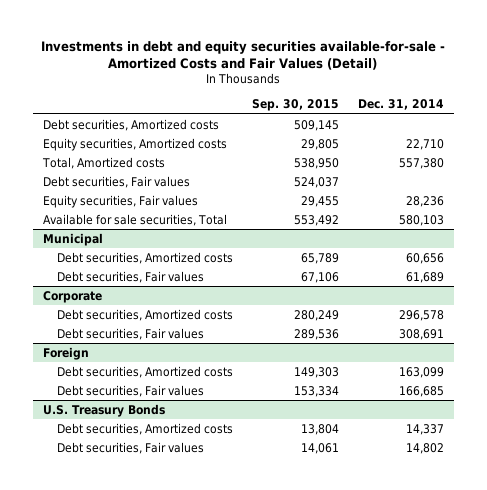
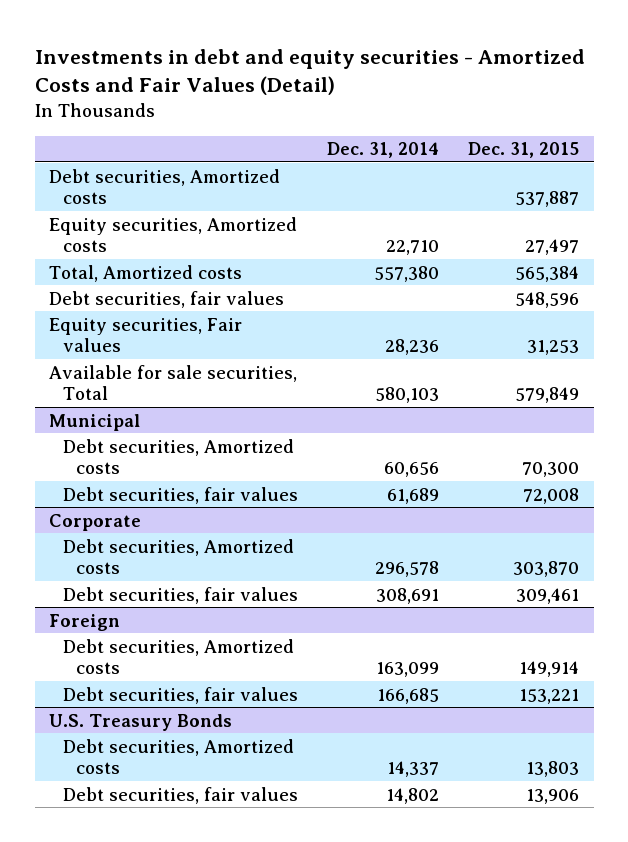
- Investments in debt and equity securities available-for-sale - Amortized Costs and Fair Values (Detail)
+ Investments in debt and equity securities - Amortized Costs and Fair Values (Detail)
- | Sep. 30, 2015 | Dec. 31, 2014
+ | Dec. 31, 2014 | Dec. 31, 2015
- Debt securities, Fair values | 524,037 |
+ Debt securities, fair values | | 548,596
@ Municipal
- Debt securities, Fair values | 67,106 | 61,689
+ Debt securities, fair values | 61,689 | 72,008
@ Corporate
- Debt securities, Fair values | 289,536 | 308,691
+ Debt securities, fair values | 308,691 | 309,461
@ Foreign
- Debt securities, Fair values | 153,334 | 166,685
+ Debt securities, fair values | 166,685 | 153,221
@ U.S. Treasury Bonds
- Debt securities, Fair values | 14,061 | 14,802
+ Debt securities, fair values | 14,802 | 13,906

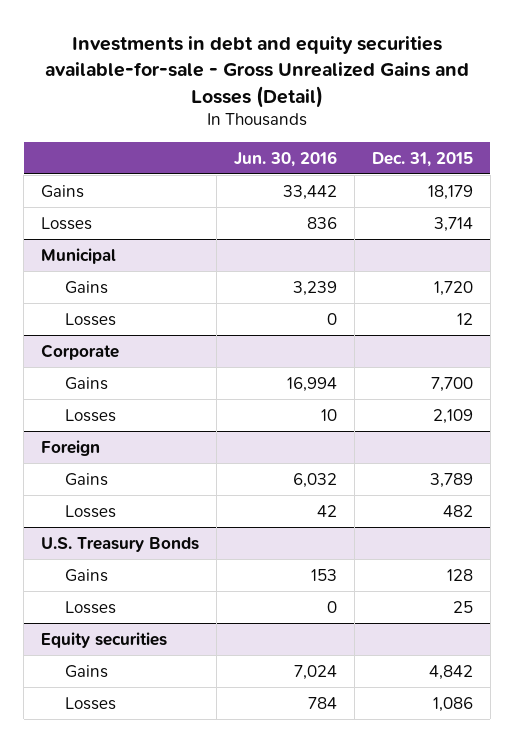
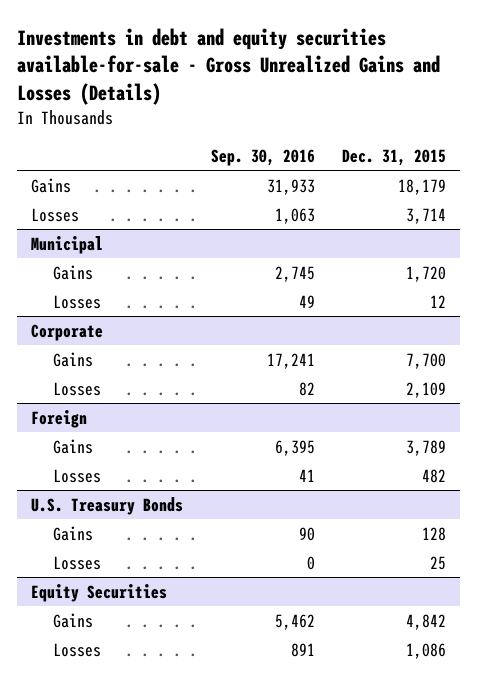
- Investments in debt and equity securities available-for-sale - Gross Unrealized Gains and Losses (Detail)
+ Investments in debt and equity securities available-for-sale - Gross Unrealized Gains and Losses (Details)
- | Jun. 30, 2016 | Dec. 31, 2015
+ | Sep. 30, 2016 | Dec. 31, 2015
- Equity securities
+ Equity Securities

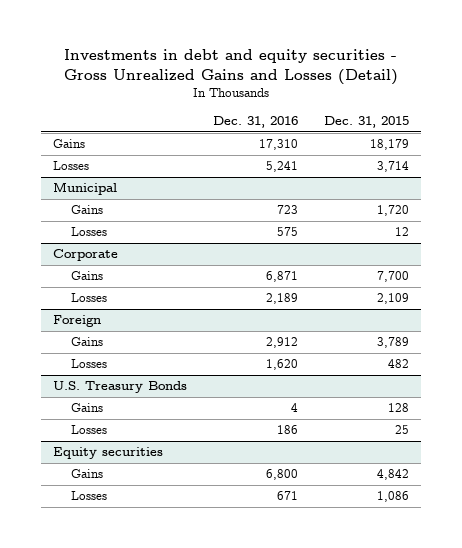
- Investments in debt and equity securities available-for-sale - Gross Unrealized Gains and Losses (Details)
+ Investments in debt and equity securities - Gross Unrealized Gains and Losses (Detail)
- | Sep. 30, 2016 | Dec. 31, 2015
+ | Dec. 31, 2016 | Dec. 31, 2015
- Equity Securities
+ Equity securities

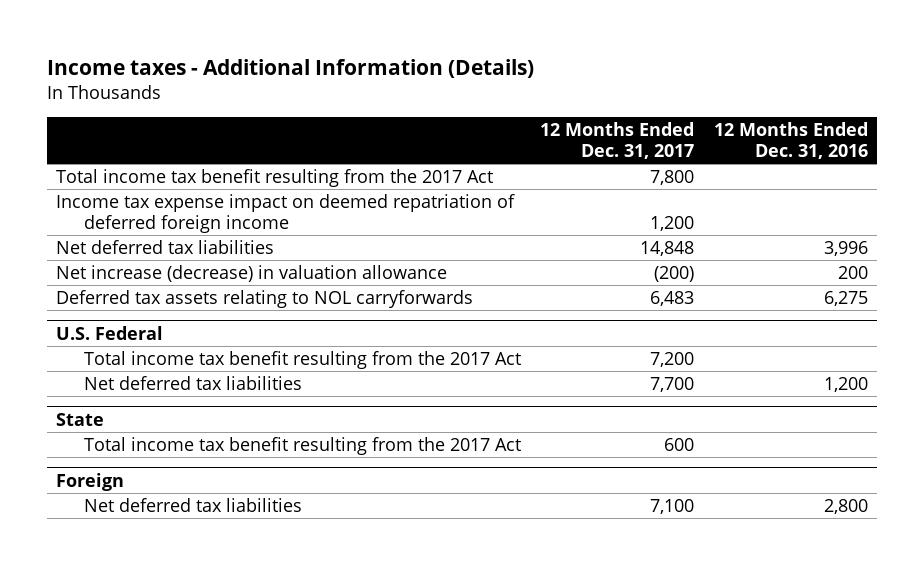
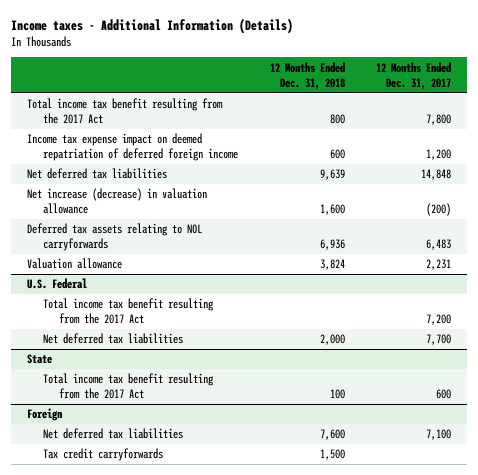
- | 12 Months Ended Dec. 31, 2017 | 12 Months Ended Dec. 31, 2016
+ | 12 Months Ended Dec. 31, 2018 | 12 Months Ended Dec. 31, 2017
+ Valuation allowance | 3,824 | 2,231
@ Foreign
+ Tax credit carryforwards | 1,500 |

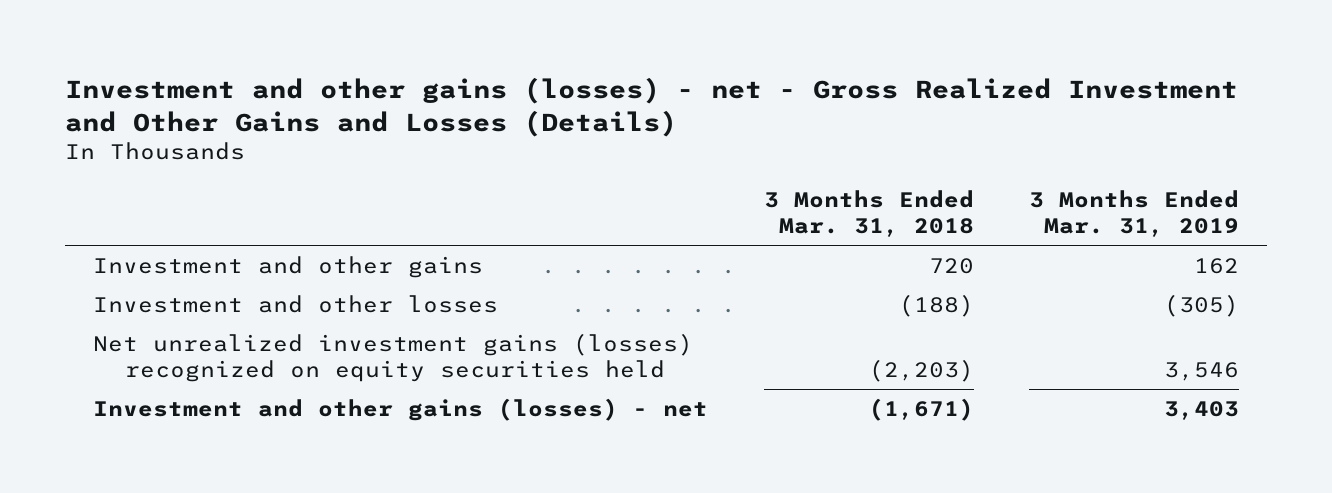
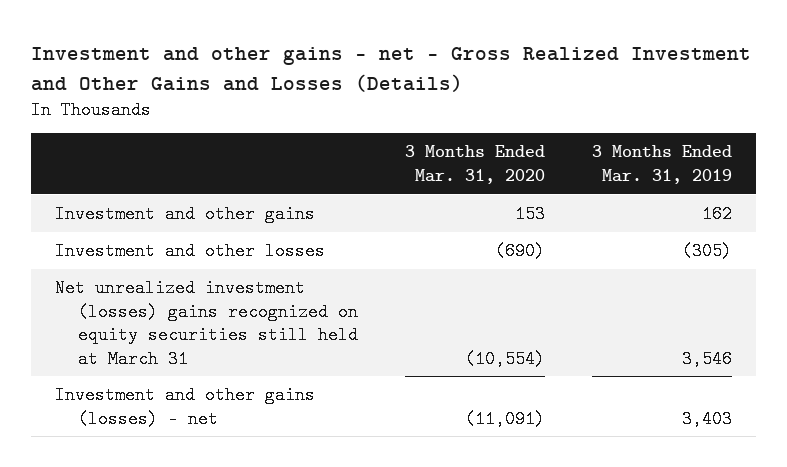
- Investment and other gains (losses) - net - Gross Realized Investment and Other Gains and Losses (Details)
+ Investment and other gains - net - Gross Realized Investment and Other Gains and Losses (Details)
- | 3 Months Ended Mar. 31, 2018 | 3 Months Ended Mar. 31, 2019
+ | 3 Months Ended Mar. 31, 2020 | 3 Months Ended Mar. 31, 2019
- Net unrealized investment gains (losses) recognized on equity securities held | (2,203) | 3,546
+ Net unrealized investment (losses) gains recognized on equity securities still held at March 31 | (10,554) | 3,546

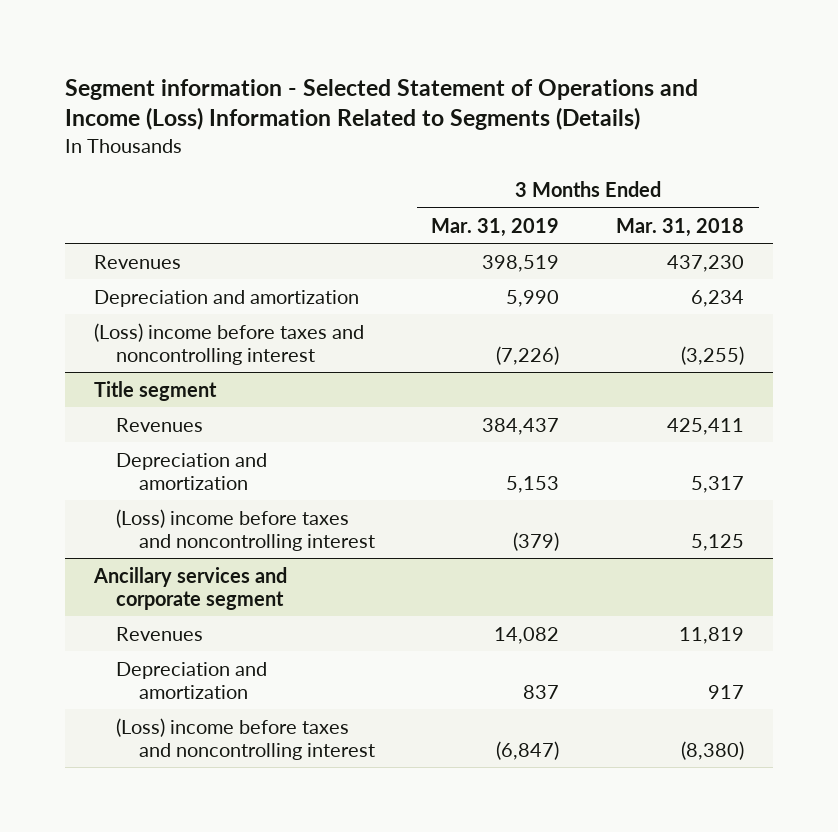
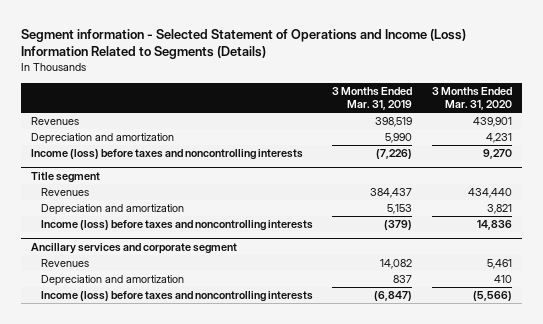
- | 3 Months Ended Mar. 31, 2019 | 3 Months Ended Mar. 31, 2018
+ | 3 Months Ended Mar. 31, 2019 | 3 Months Ended Mar. 31, 2020
- (Loss) income before taxes and noncontrolling interest | (7,226) | (3,255)
+ Income (loss) before taxes and noncontrolling interests | (7,226) | 9,270
@ Title segment
- (Loss) income before taxes and noncontrolling interest | (379) | 5,125
+ Income (loss) before taxes and noncontrolling interests | (379) | 14,836
@ Ancillary services and corporate segment
- (Loss) income before taxes and noncontrolling interest | (6,847) | (8,380)
+ Income (loss) before taxes and noncontrolling interests | (6,847) | (5,566)

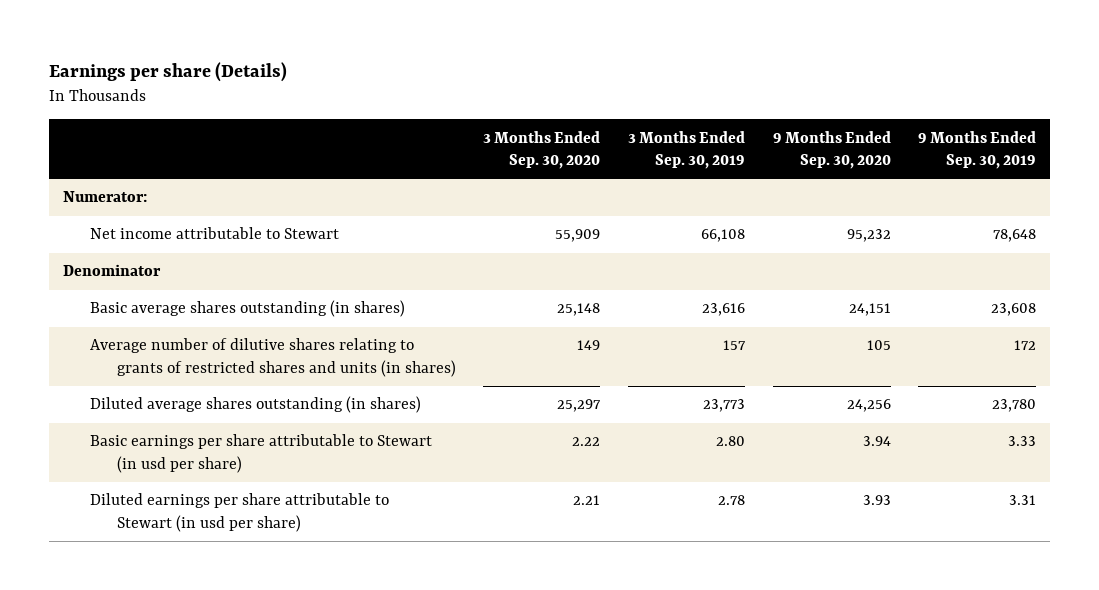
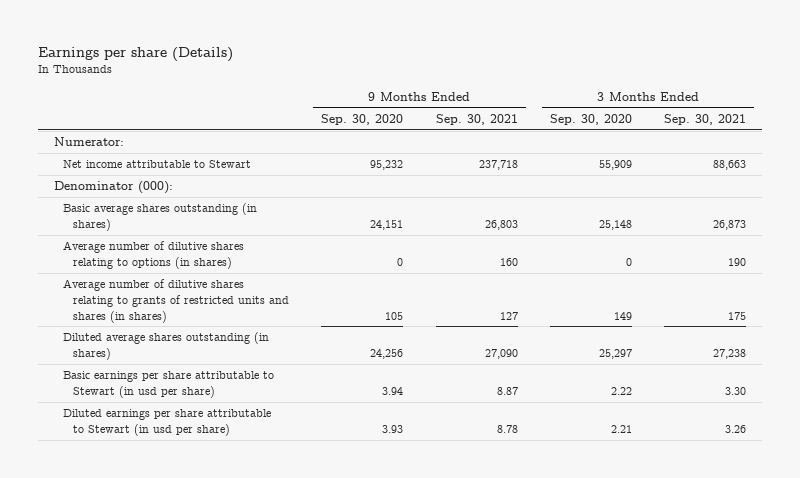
- | 3 Months Ended Sep. 30, 2020 | 3 Months Ended Sep. 30, 2019 | 9 Months Ended Sep. 30, 2020 | 9 Months Ended Sep. 30, 2019
+ | 9 Months Ended Sep. 30, 2020 | 9 Months Ended Sep. 30, 2021 | 3 Months Ended Sep. 30, 2020 | 3 Months Ended Sep. 30, 2021
- Denominator
+ Denominator (000):
- Average number of dilutive shares relating to grants of restricted shares and units (in shares) | 149 | 157 | 105 | 172
+ Average number of dilutive shares relating to options (in shares) | 0 | 160 | 0 | 190
+ Average number of dilutive shares relating to grants of restricted units and shares (in shares) | 105 | 127 | 149 | 175

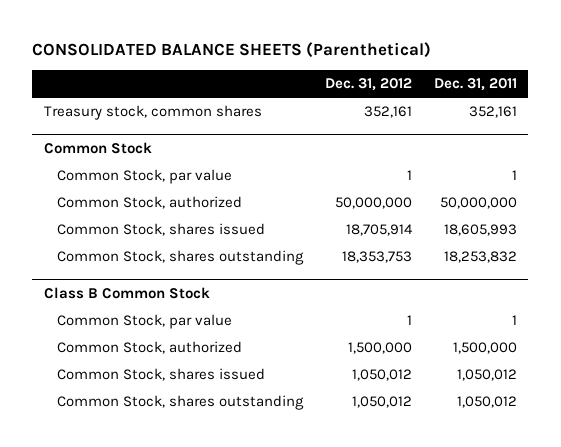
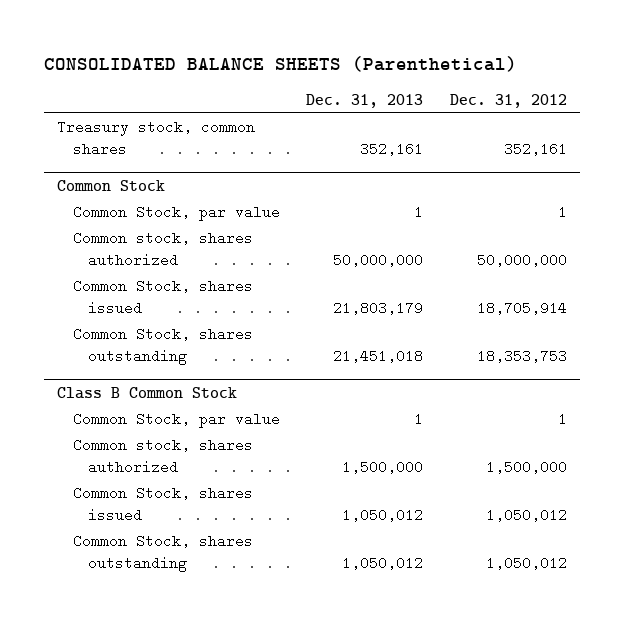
- | Dec. 31, 2012 | Dec. 31, 2011
+ | Dec. 31, 2013 | Dec. 31, 2012
@ Common Stock
- Common Stock, authorized | 50,000,000 | 50,000,000
+ Common stock, shares authorized | 50,000,000 | 50,000,000
@ Class B Common Stock
- Common Stock, authorized | 1,500,000 | 1,500,000
+ Common stock, shares authorized | 1,500,000 | 1,500,000

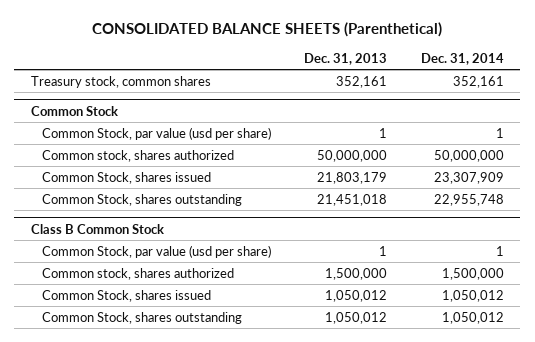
- | Dec. 31, 2013 | Dec. 31, 2012
+ | Dec. 31, 2013 | Dec. 31, 2014
@ Common Stock
- Common Stock, par value | 1 | 1
+ Common Stock, par value (usd per share) | 1 | 1
@ Class B Common Stock
- Common Stock, par value | 1 | 1
+ Common Stock, par value (usd per share) | 1 | 1

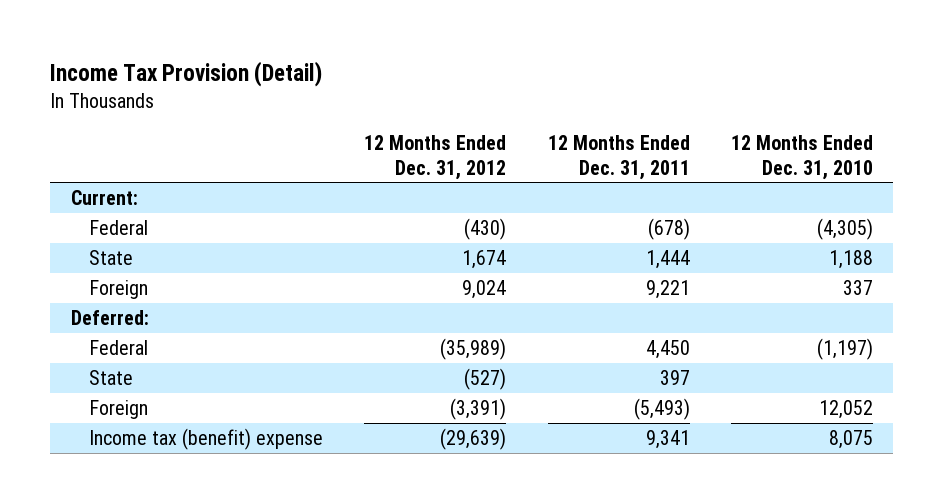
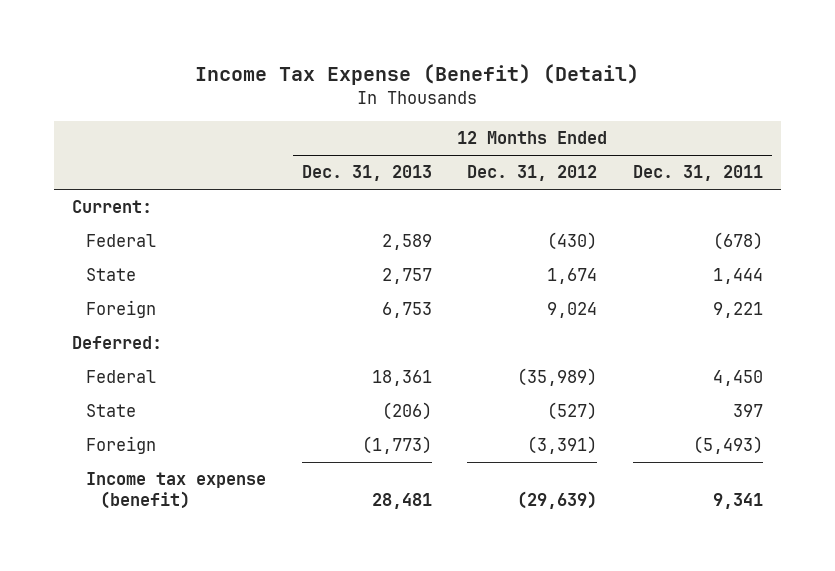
- Income Tax Provision (Detail)
+ Income Tax Expense (Benefit) (Detail)
- | 12 Months Ended Dec. 31, 2012 | 12 Months Ended Dec. 31, 2011 | 12 Months Ended Dec. 31, 2010
+ | 12 Months Ended Dec. 31, 2013 | 12 Months Ended Dec. 31, 2012 | 12 Months Ended Dec. 31, 2011
- Income tax (benefit) expense | (29,639) | 9,341 | 8,075
+ Income tax expense (benefit) | 28,481 | (29,639) | 9,341

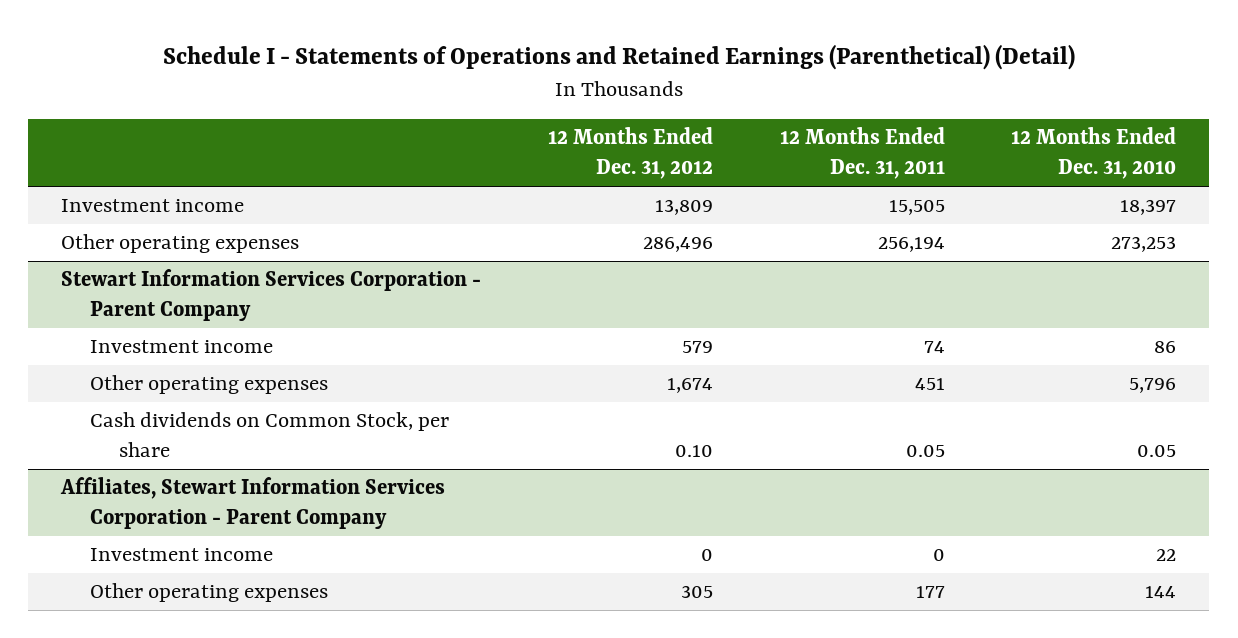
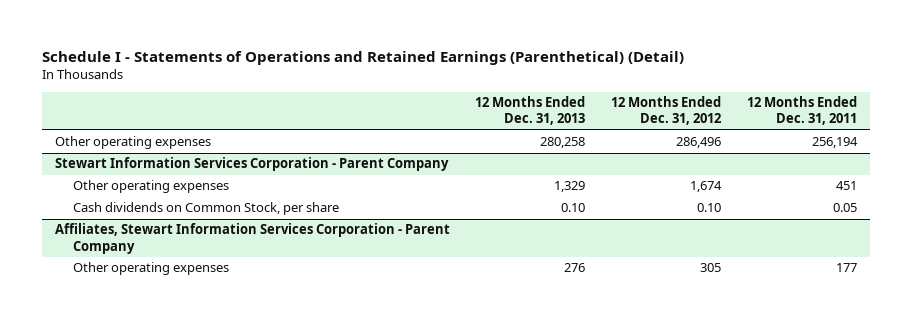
- | 12 Months Ended Dec. 31, 2012 | 12 Months Ended Dec. 31, 2011 | 12 Months Ended Dec. 31, 2010
+ | 12 Months Ended Dec. 31, 2013 | 12 Months Ended Dec. 31, 2012 | 12 Months Ended Dec. 31, 2011
- Investment income | 13,809 | 15,505 | 18,397
@ Stewart Information Services Corporation - Parent Company
- Investment income | 579 | 74 | 86
@ Affiliates, Stewart Information Services Corporation - Parent Company
- Investment income | 0 | 0 | 22

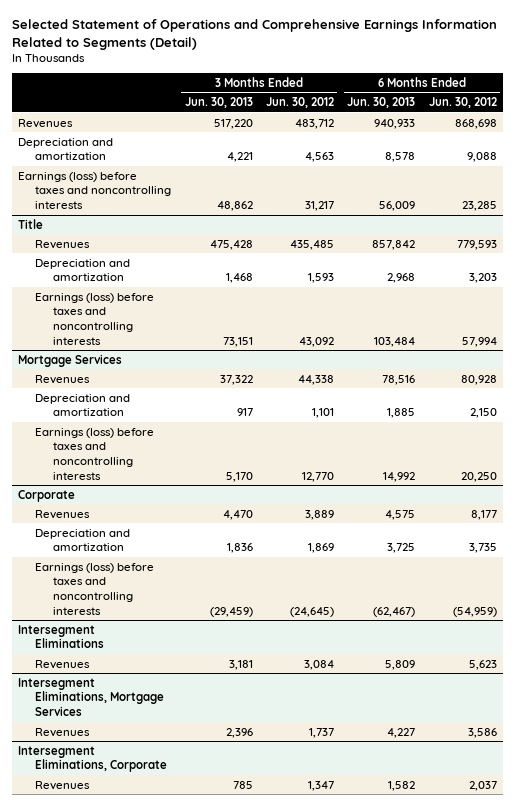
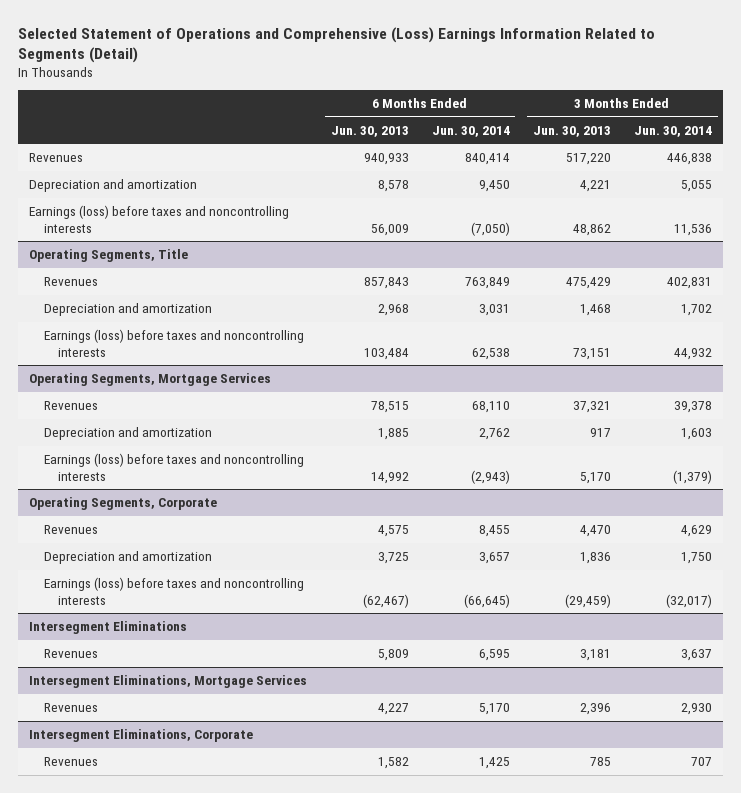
- Selected Statement of Operations and Comprehensive Earnings Information Related to Segments (Detail)
+ Selected Statement of Operations and Comprehensive (Loss) Earnings Information Related to Segments (Detail)
- | 3 Months Ended Jun. 30, 2013 | 3 Months Ended Jun. 30, 2012 | 6 Months Ended Jun. 30, 2013 | 6 Months Ended Jun. 30, 2012
+ | 6 Months Ended Jun. 30, 2013 | 6 Months Ended Jun. 30, 2014 | 3 Months Ended Jun. 30, 2013 | 3 Months Ended Jun. 30, 2014
- Title
- Revenues | 475,428 | 435,485 | 857,842 | 779,593
+ Operating Segments, Title
+ Revenues | 857,843 | 763,849 | 475,429 | 402,831
- Mortgage Services
- Revenues | 37,322 | 44,338 | 78,516 | 80,928
+ Operating Segments, Mortgage Services
+ Revenues | 78,515 | 68,110 | 37,321 | 39,378
- Corporate
+ Operating Segments, Corporate

